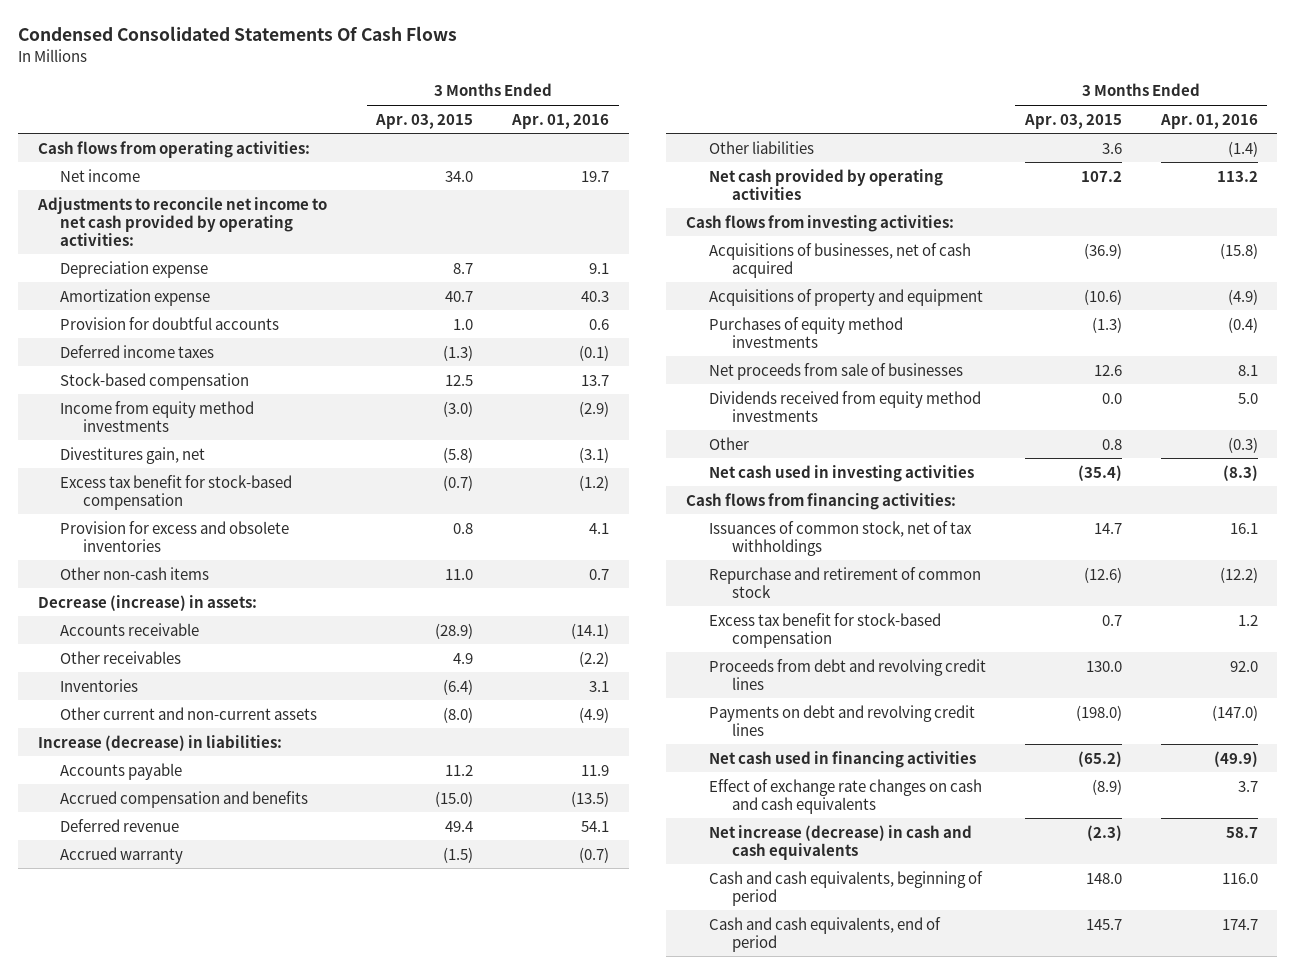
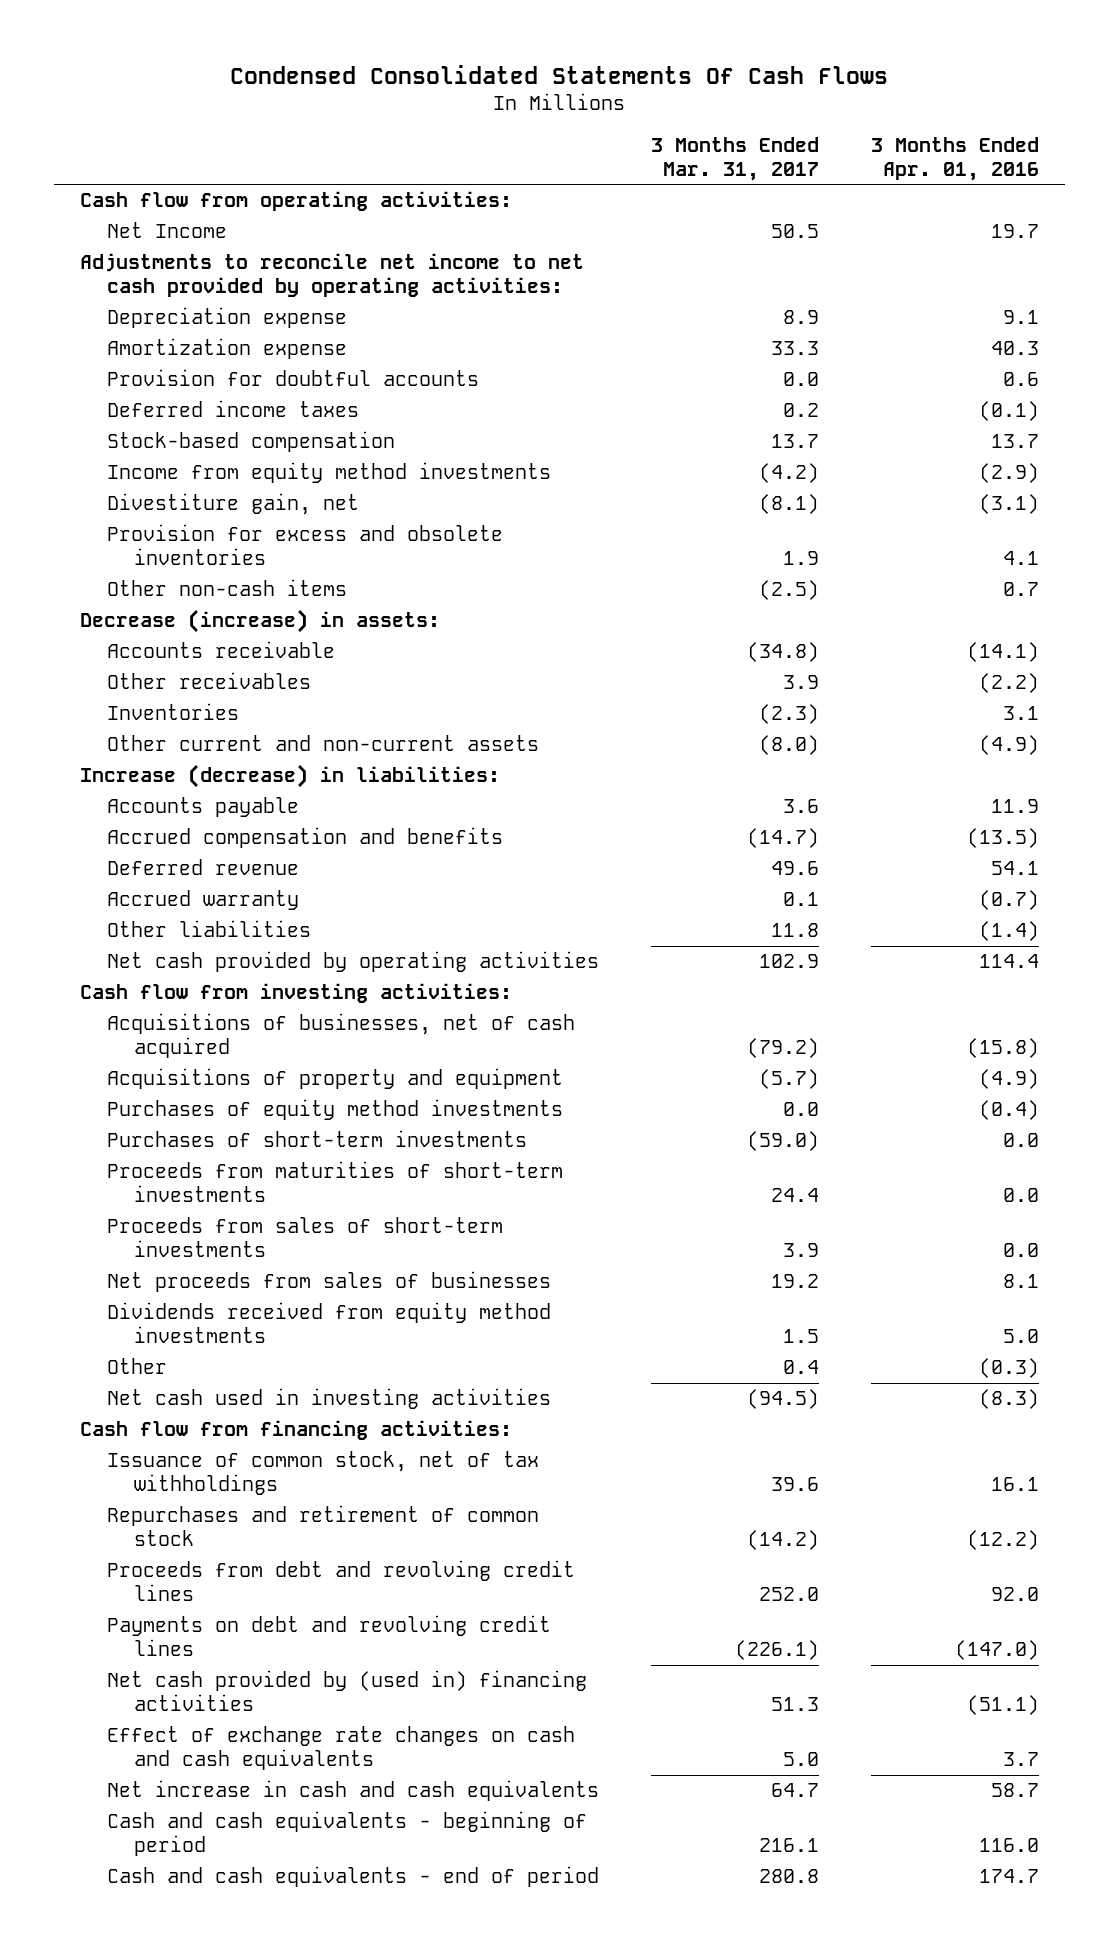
- | 3 Months Ended Apr. 03, 2015 | 3 Months Ended Apr. 01, 2016
+ | 3 Months Ended Mar. 31, 2017 | 3 Months Ended Apr. 01, 2016
- Cash flows from operating activities:
- Net income | 34.0 | 19.7
+ Cash flow from operating activities:
+ Net Income | 50.5 | 19.7
- Divestitures gain, net | (5.8) | (3.1)
- Excess tax benefit for stock-based compensation | (0.7) | (1.2)
+ Divestiture gain, net | (8.1) | (3.1)
- Net cash provided by operating activities | 107.2 | 113.2
- Cash flows from investing activities:
+ Net cash provided by operating activities | 102.9 | 114.4
+ Cash flow from investing activities:
- Net proceeds from sale of businesses | 12.6 | 8.1
+ Purchases of short-term investments | (59.0) | 0.0
+ Proceeds from maturities of short-term investments | 24.4 | 0.0
+ Proceeds from sales of short-term investments | 3.9 | 0.0
+ Net proceeds from sales of businesses | 19.2 | 8.1
- Cash flows from financing activities:
- Issuances of common stock, net of tax withholdings | 14.7 | 16.1
- Repurchase and retirement of common stock | (12.6) | (12.2)
- Excess tax benefit for stock-based compensation | 0.7 | 1.2
+ Cash flow from financing activities:
+ Issuance of common stock, net of tax withholdings | 39.6 | 16.1
+ Repurchases and retirement of common stock | (14.2) | (12.2)
- Net cash used in financing activities | (65.2) | (49.9)
+ Net cash provided by (used in) financing activities | 51.3 | (51.1)
- Net increase (decrease) in cash and cash equivalents | (2.3) | 58.7
- Cash and cash equivalents, beginning of period | 148.0 | 116.0
- Cash and cash equivalents, end of period | 145.7 | 174.7
+ Net increase in cash and cash equivalents | 64.7 | 58.7
+ Cash and cash equivalents - beginning of period | 216.1 | 116.0
+ Cash and cash equivalents - end of period | 280.8 | 174.7

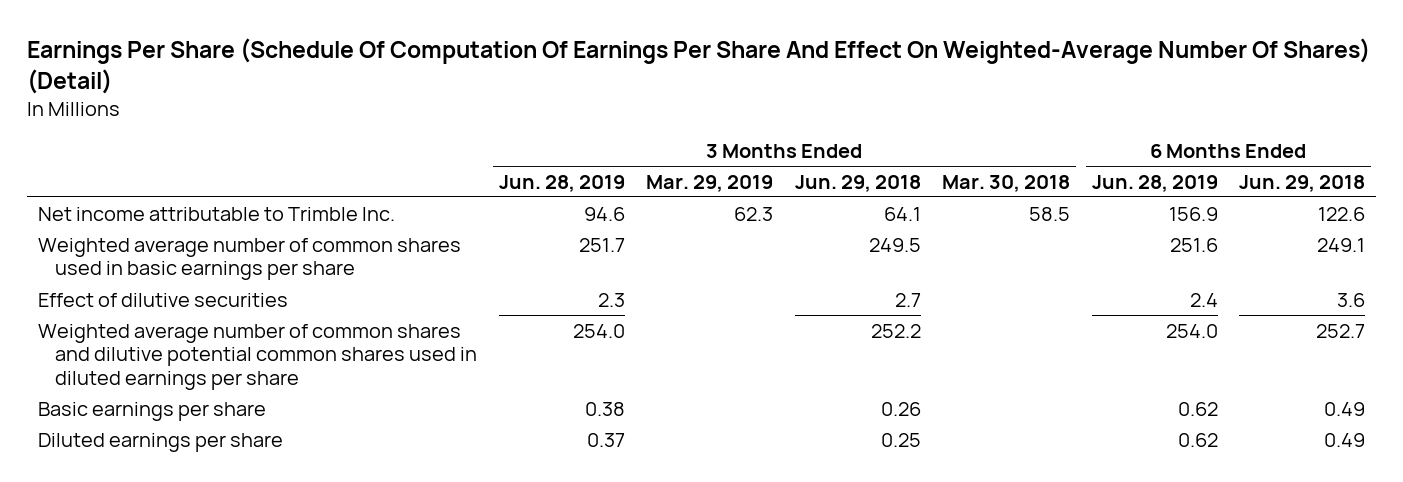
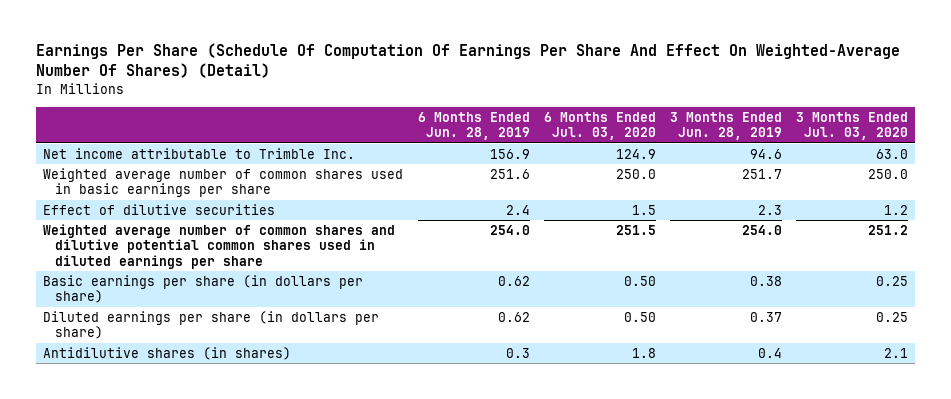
- | 3 Months Ended Jun. 28, 2019 | 3 Months Ended Mar. 29, 2019 | 3 Months Ended Jun. 29, 2018 | 3 Months Ended Mar. 30, 2018 | 6 Months Ended Jun. 28, 2019 | 6 Months Ended Jun. 29, 2018
+ | 6 Months Ended Jun. 28, 2019 | 6 Months Ended Jul. 03, 2020 | 3 Months Ended Jun. 28, 2019 | 3 Months Ended Jul. 03, 2020
- Basic earnings per share | 0.38 | | 0.26 | | 0.62 | 0.49
- Diluted earnings per share | 0.37 | | 0.25 | | 0.62 | 0.49
+ Basic earnings per share (in dollars per share) | 0.62 | 0.50 | 0.38 | 0.25
+ Diluted earnings per share (in dollars per share) | 0.62 | 0.50 | 0.37 | 0.25
+ Antidilutive shares (in shares) | 0.3 | 1.8 | 0.4 | 2.1

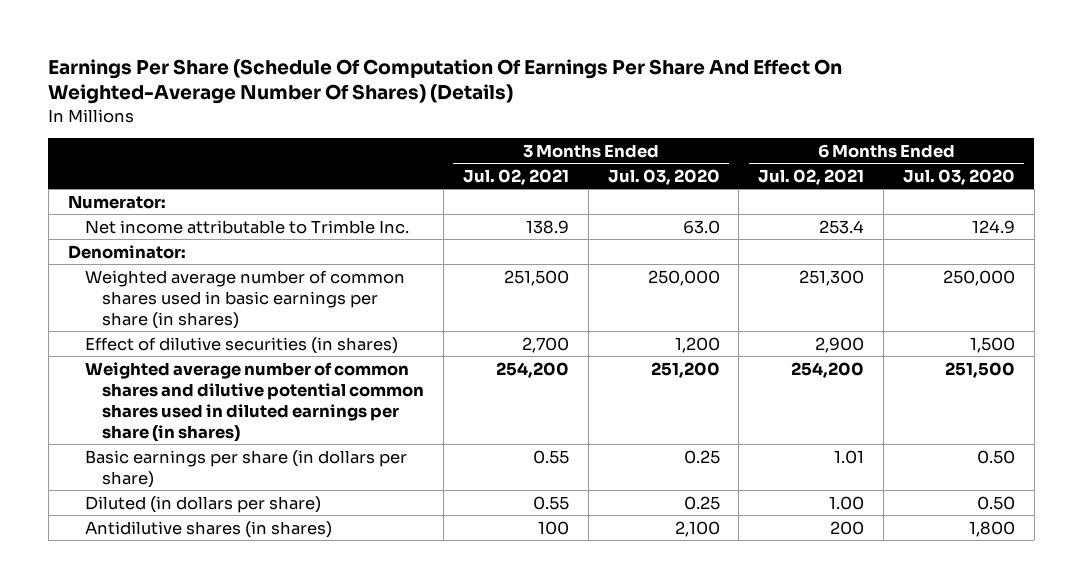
- Earnings Per Share (Schedule Of Computation Of Earnings Per Share And Effect On Weighted-Average Number Of Shares) (Detail)
+ Earnings Per Share (Schedule Of Computation Of Earnings Per Share And Effect On Weighted-Average Number Of Shares) (Details)
- | 6 Months Ended Jun. 28, 2019 | 6 Months Ended Jul. 03, 2020 | 3 Months Ended Jun. 28, 2019 | 3 Months Ended Jul. 03, 2020
+ | 3 Months Ended Jul. 02, 2021 | 3 Months Ended Jul. 03, 2020 | 6 Months Ended Jul. 02, 2021 | 6 Months Ended Jul. 03, 2020
+ Numerator:
- Weighted average number of common shares used in basic earnings per share | 251.6 | 250.0 | 251.7 | 250.0
- Effect of dilutive securities | 2.4 | 1.5 | 2.3 | 1.2
- Weighted average number of common shares and dilutive potential common shares used in diluted earnings per share | 254.0 | 251.5 | 254.0 | 251.2
+ Denominator:
+ Weighted average number of common shares used in basic earnings per share (in shares) | 251,500 | 250,000 | 251,300 | 250,000
+ Effect of dilutive securities (in shares) | 2,700 | 1,200 | 2,900 | 1,500
+ Weighted average number of common shares and dilutive potential common shares used in diluted earnings per share (in shares) | 254,200 | 251,200 | 254,200 | 251,500
- Diluted earnings per share (in dollars per share) | 0.62 | 0.50 | 0.37 | 0.25
- Antidilutive shares (in shares) | 0.3 | 1.8 | 0.4 | 2.1
+ Diluted (in dollars per share) | 0.55 | 0.25 | 1.00 | 0.50
+ Antidilutive shares (in shares) | 100 | 2,100 | 200 | 1,800

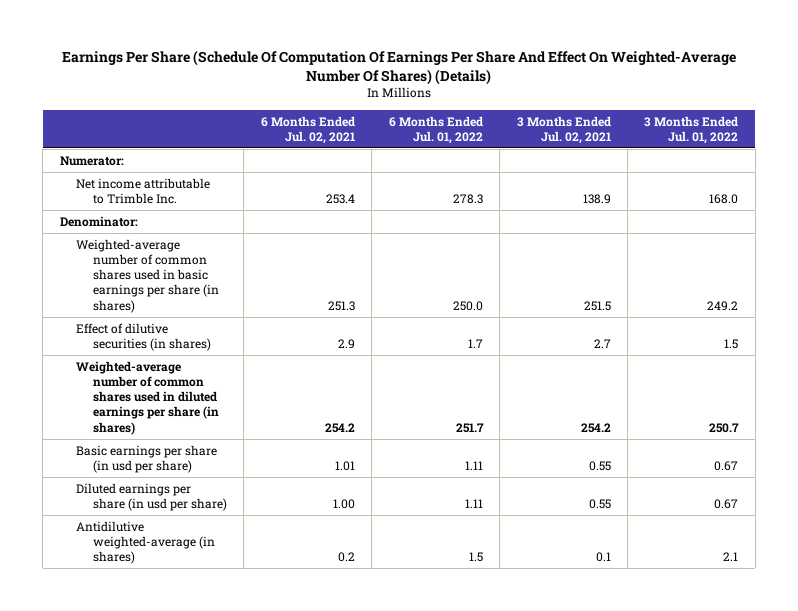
- | 3 Months Ended Jul. 02, 2021 | 3 Months Ended Jul. 03, 2020 | 6 Months Ended Jul. 02, 2021 | 6 Months Ended Jul. 03, 2020
+ | 6 Months Ended Jul. 02, 2021 | 6 Months Ended Jul. 01, 2022 | 3 Months Ended Jul. 02, 2021 | 3 Months Ended Jul. 01, 2022
- Weighted average number of common shares used in basic earnings per share (in shares) | 251,500 | 250,000 | 251,300 | 250,000
- Effect of dilutive securities (in shares) | 2,700 | 1,200 | 2,900 | 1,500
- Weighted average number of common shares and dilutive potential common shares used in diluted earnings per share (in shares) | 254,200 | 251,200 | 254,200 | 251,500
- Basic earnings per share (in dollars per share) | 0.55 | 0.25 | 1.01 | 0.50
- Diluted (in dollars per share) | 0.55 | 0.25 | 1.00 | 0.50
- Antidilutive shares (in shares) | 100 | 2,100 | 200 | 1,800
+ Weighted-average number of common shares used in basic earnings per share (in shares) | 251.3 | 250.0 | 251.5 | 249.2
+ Effect of dilutive securities (in shares) | 2.9 | 1.7 | 2.7 | 1.5
+ Weighted-average number of common shares used in diluted earnings per share (in shares) | 254.2 | 251.7 | 254.2 | 250.7
+ Basic earnings per share (in usd per share) | 1.01 | 1.11 | 0.55 | 0.67
+ Diluted earnings per share (in usd per share) | 1.00 | 1.11 | 0.55 | 0.67
+ Antidilutive weighted-average (in shares) | 0.2 | 1.5 | 0.1 | 2.1

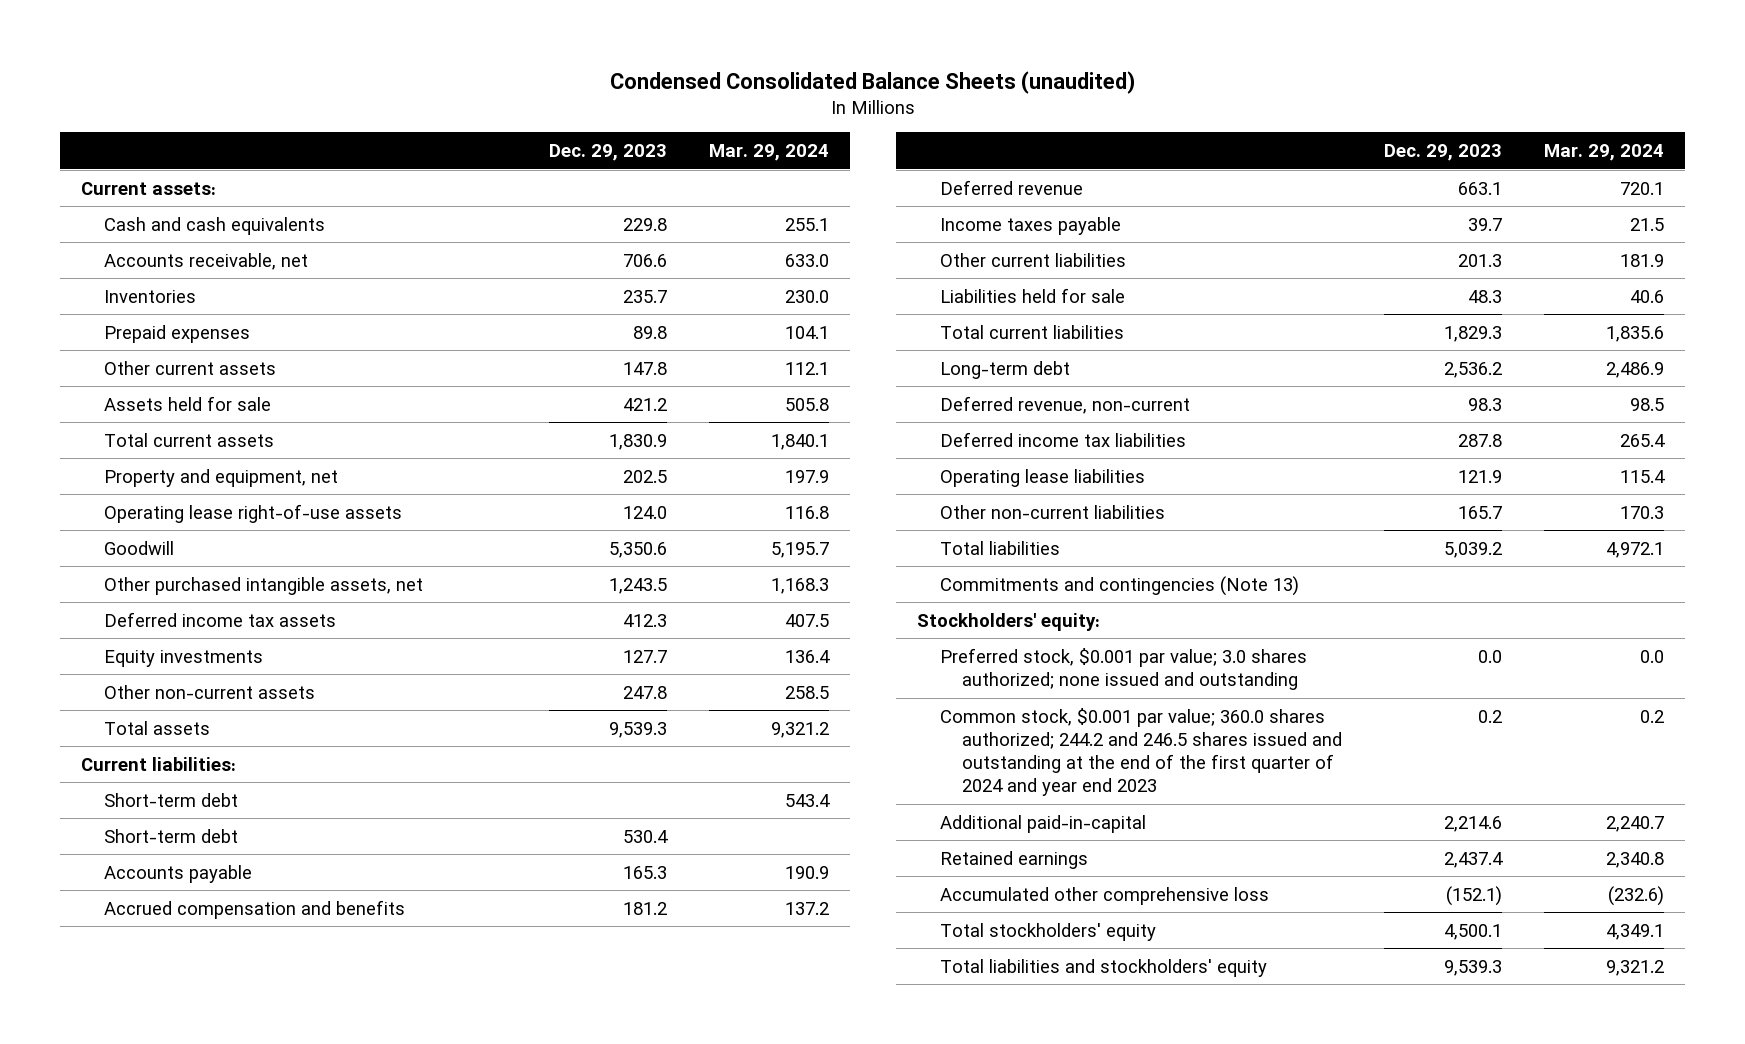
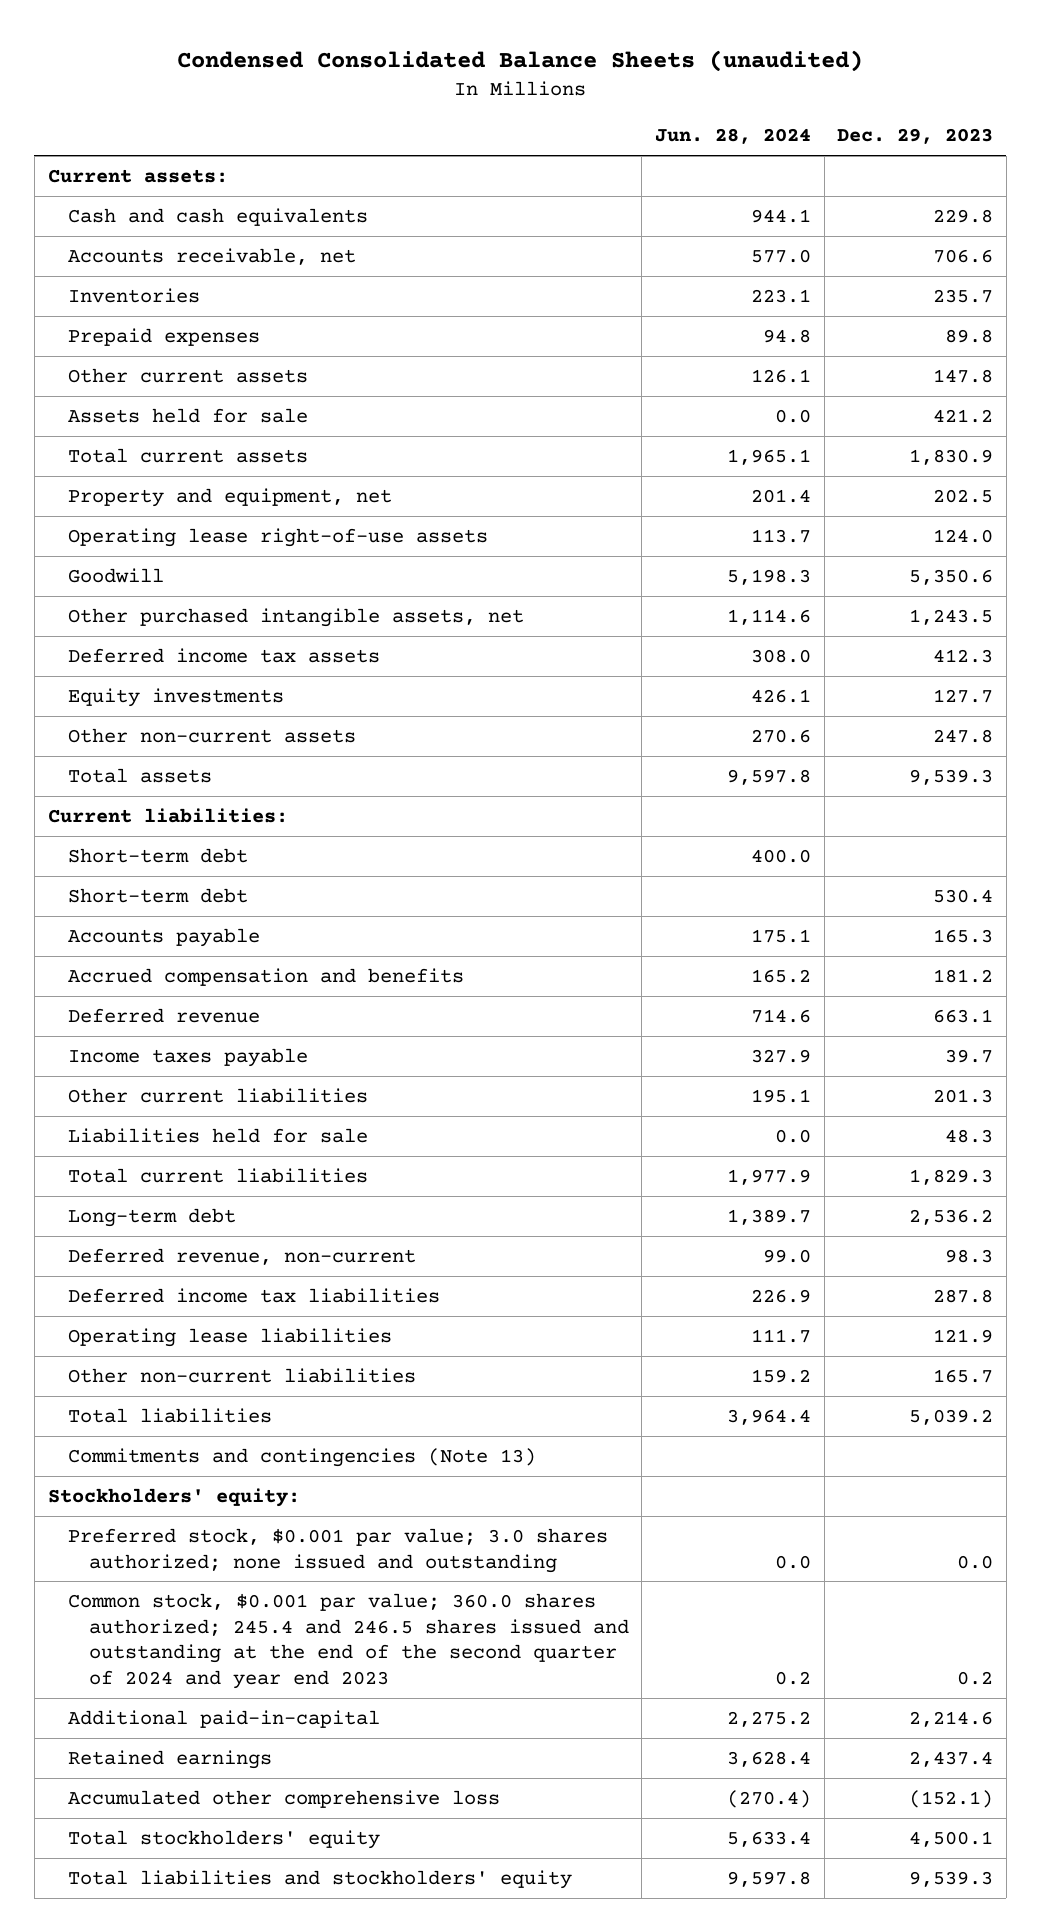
- | Dec. 29, 2023 | Mar. 29, 2024
+ | Jun. 28, 2024 | Dec. 29, 2023
- Common stock, $0.001 par value; 360.0 shares authorized; 244.2 and 246.5 shares issued and outstanding at the end of the first quarter of 2024 and year end 2023 | 0.2 | 0.2
+ Common stock, $0.001 par value; 360.0 shares authorized; 245.4 and 246.5 shares issued and outstanding at the end of the second quarter of 2024 and year end 2023 | 0.2 | 0.2

